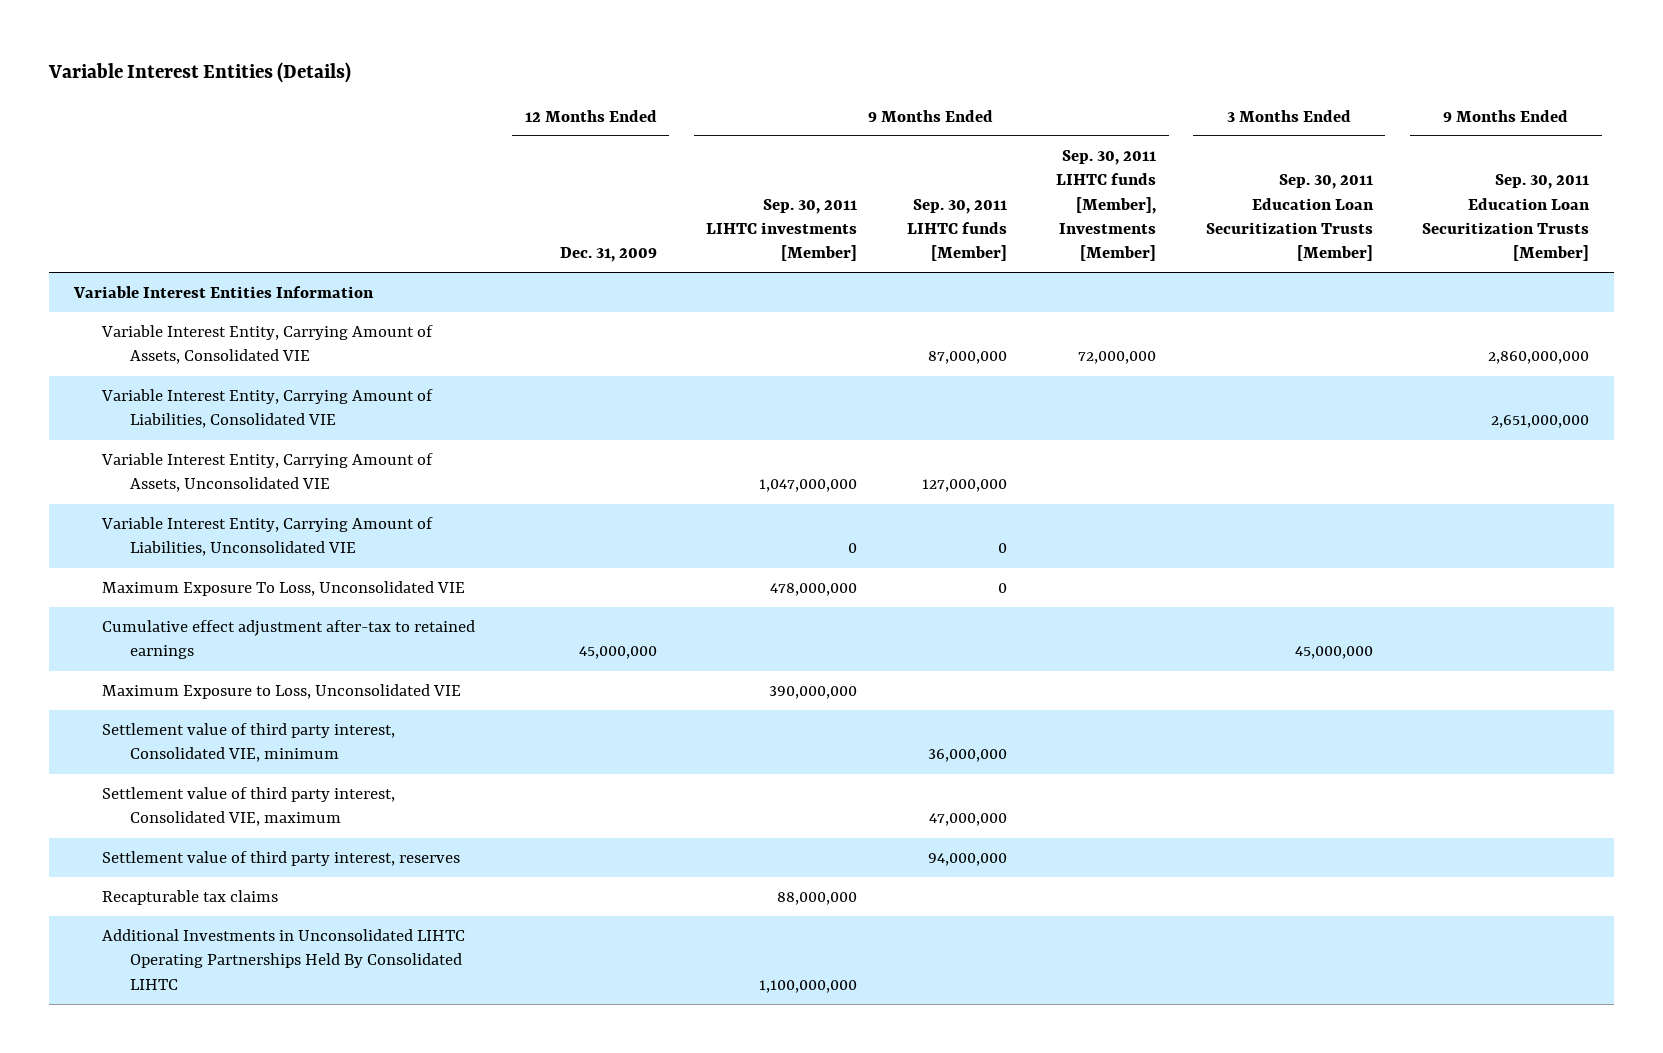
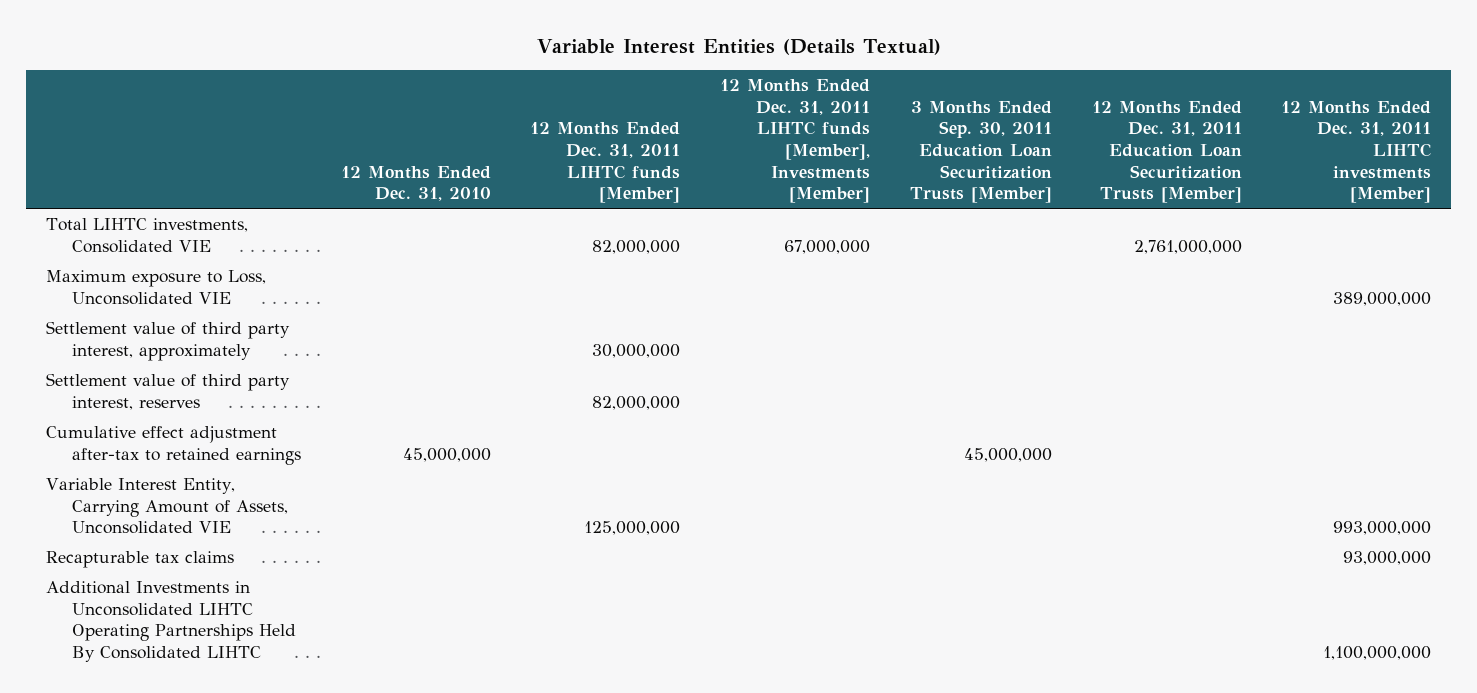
- Variable Interest Entities (Details)
+ Variable Interest Entities (Details Textual)
- | 12 Months Ended Dec. 31, 2009 | 9 Months Ended Sep. 30, 2011 LIHTC investments [Member] | 9 Months Ended Sep. 30, 2011 LIHTC funds [Member] | 9 Months Ended Sep. 30, 2011 LIHTC funds [Member], Investments [Member] | 3 Months Ended Sep. 30, 2011 Education Loan Securitization Trusts [Member] | 9 Months Ended Sep. 30, 2011 Education Loan Securitization Trusts [Member]
+ | 12 Months Ended Dec. 31, 2010 | 12 Months Ended Dec. 31, 2011 LIHTC funds [Member] | 12 Months Ended Dec. 31, 2011 LIHTC funds [Member], Investments [Member] | 3 Months Ended Sep. 30, 2011 Education Loan Securitization Trusts [Member] | 12 Months Ended Dec. 31, 2011 Education Loan Securitization Trusts [Member] | 12 Months Ended Dec. 31, 2011 LIHTC investments [Member]
- Variable Interest Entities Information
- Variable Interest Entity, Carrying Amount of Assets, Consolidated VIE | | | 87,000,000 | 72,000,000 | | 2,860,000,000
- Variable Interest Entity, Carrying Amount of Liabilities, Consolidated VIE | | | | | | 2,651,000,000
- Variable Interest Entity, Carrying Amount of Liabilities, Unconsolidated VIE | | 0 | 0 | | |
- Maximum Exposure To Loss, Unconsolidated VIE | | 478,000,000 | 0 | | |
- Maximum Exposure to Loss, Unconsolidated VIE | | 390,000,000 | | | |
- Settlement value of third party interest, Consolidated VIE, minimum | | | 36,000,000 | | |
- Settlement value of third party interest, Consolidated VIE, maximum | | | 47,000,000 | | |
+ Total LIHTC investments, Consolidated VIE | | 82,000,000 | 67,000,000 | | 2,761,000,000 |
+ Maximum exposure to Loss, Unconsolidated VIE | | | | | | 389,000,000
+ Settlement value of third party interest, approximately | | 30,000,000 | | | |
moved down: Cumulative effect adjustment after-tax to retained earnings | 45,000,000 | | | 45,000,000 | |
moved down: Variable Interest Entity, Carrying Amount of Assets, Unconsolidated VIE | | 125,000,000 | | | | 993,000,000

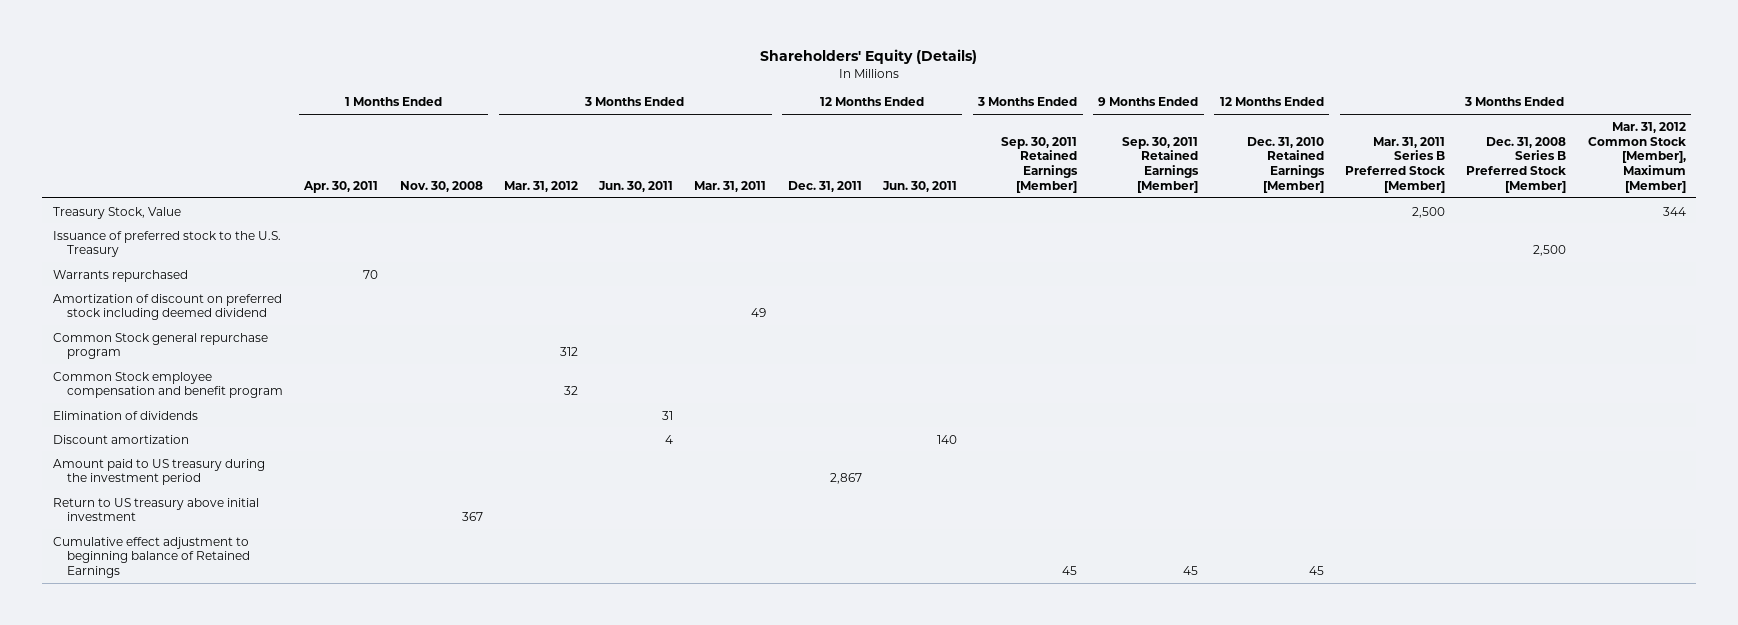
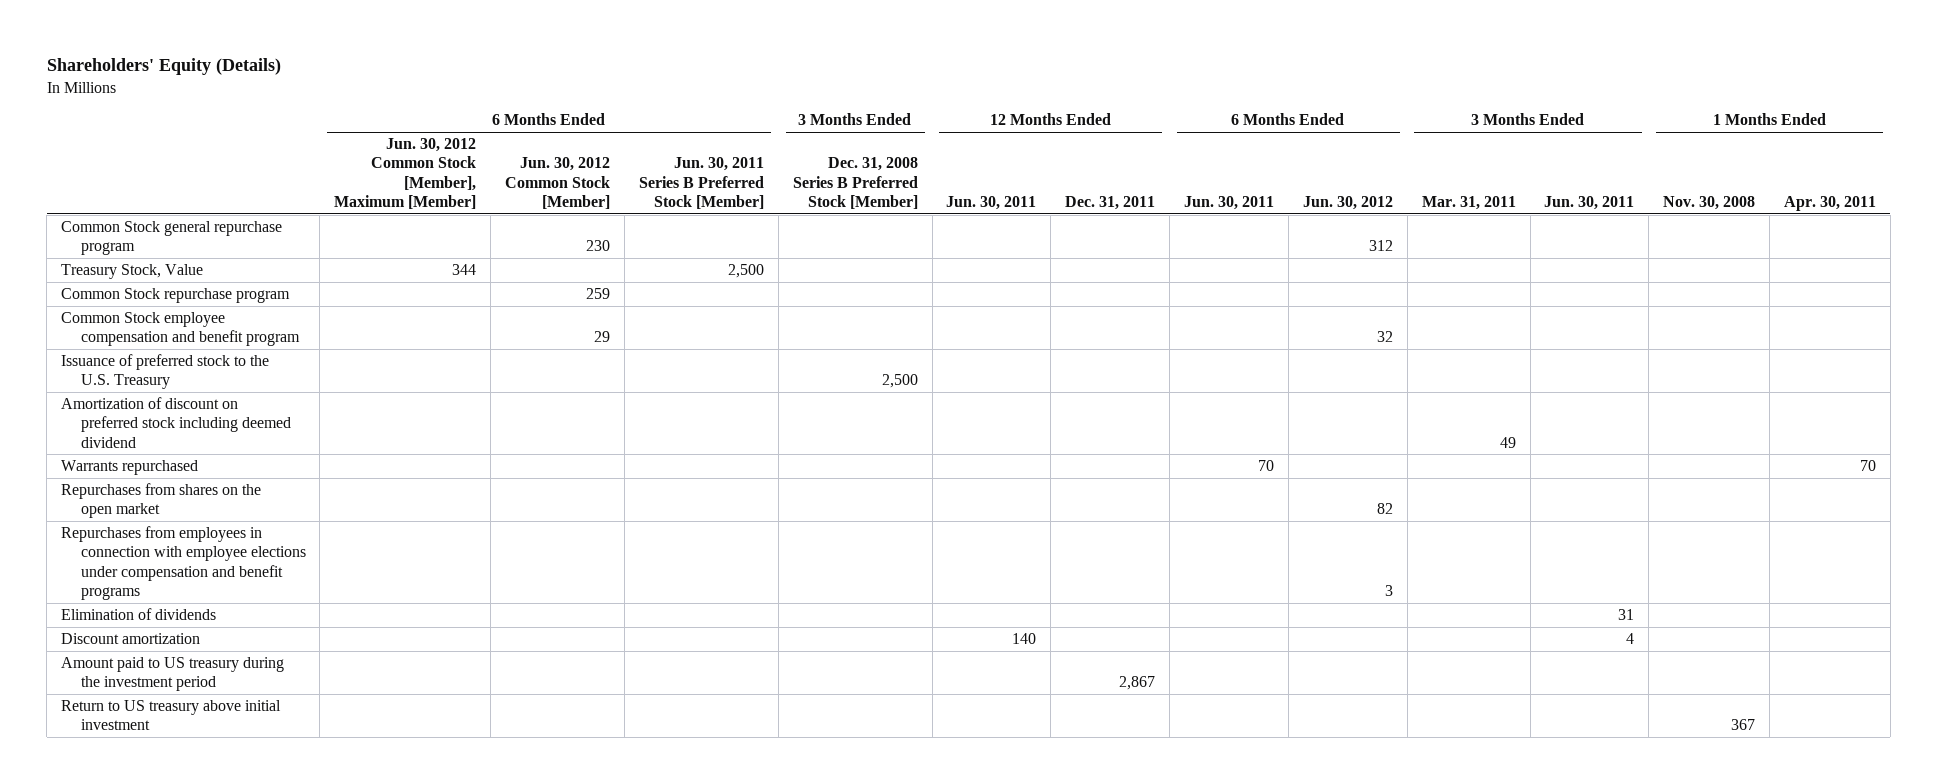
- | 1 Months Ended Apr. 30, 2011 | 1 Months Ended Nov. 30, 2008 | 3 Months Ended Mar. 31, 2012 | 3 Months Ended Jun. 30, 2011 | 3 Months Ended Mar. 31, 2011 | 12 Months Ended Dec. 31, 2011 | 12 Months Ended Jun. 30, 2011 | 3 Months Ended Sep. 30, 2011 Retained Earnings [Member] | 9 Months Ended Sep. 30, 2011 Retained Earnings [Member] | 12 Months Ended Dec. 31, 2010 Retained Earnings [Member] | 3 Months Ended Mar. 31, 2011 Series B Preferred Stock [Member] | 3 Months Ended Dec. 31, 2008 Series B Preferred Stock [Member] | 3 Months Ended Mar. 31, 2012 Common Stock [Member], Maximum [Member]
+ | 6 Months Ended Jun. 30, 2012 Common Stock [Member], Maximum [Member] | 6 Months Ended Jun. 30, 2012 Common Stock [Member] | 6 Months Ended Jun. 30, 2011 Series B Preferred Stock [Member] | 3 Months Ended Dec. 31, 2008 Series B Preferred Stock [Member] | 12 Months Ended Jun. 30, 2011 | 12 Months Ended Dec. 31, 2011 | 6 Months Ended Jun. 30, 2011 | 6 Months Ended Jun. 30, 2012 | 3 Months Ended Mar. 31, 2011 | 3 Months Ended Jun. 30, 2011 | 1 Months Ended Nov. 30, 2008 | 1 Months Ended Apr. 30, 2011
moved up: Common Stock general repurchase program | | 230 | | | | | | 312 | | | |
+ Common Stock repurchase program | | 259 | | | | | | | | | |
moved up: Common Stock employee compensation and benefit program | | 29 | | | | | | 32 | | | |
moved down: Warrants repurchased | | | | | | | 70 | | | | | 70
+ Repurchases from shares on the open market | | | | | | | | 82 | | | |
+ Repurchases from employees in connection with employee elections under compensation and benefit programs | | | | | | | | 3 | | | |
- Cumulative effect adjustment to beginning balance of Retained Earnings | | | | | | | | 45 | 45 | 45 | | |

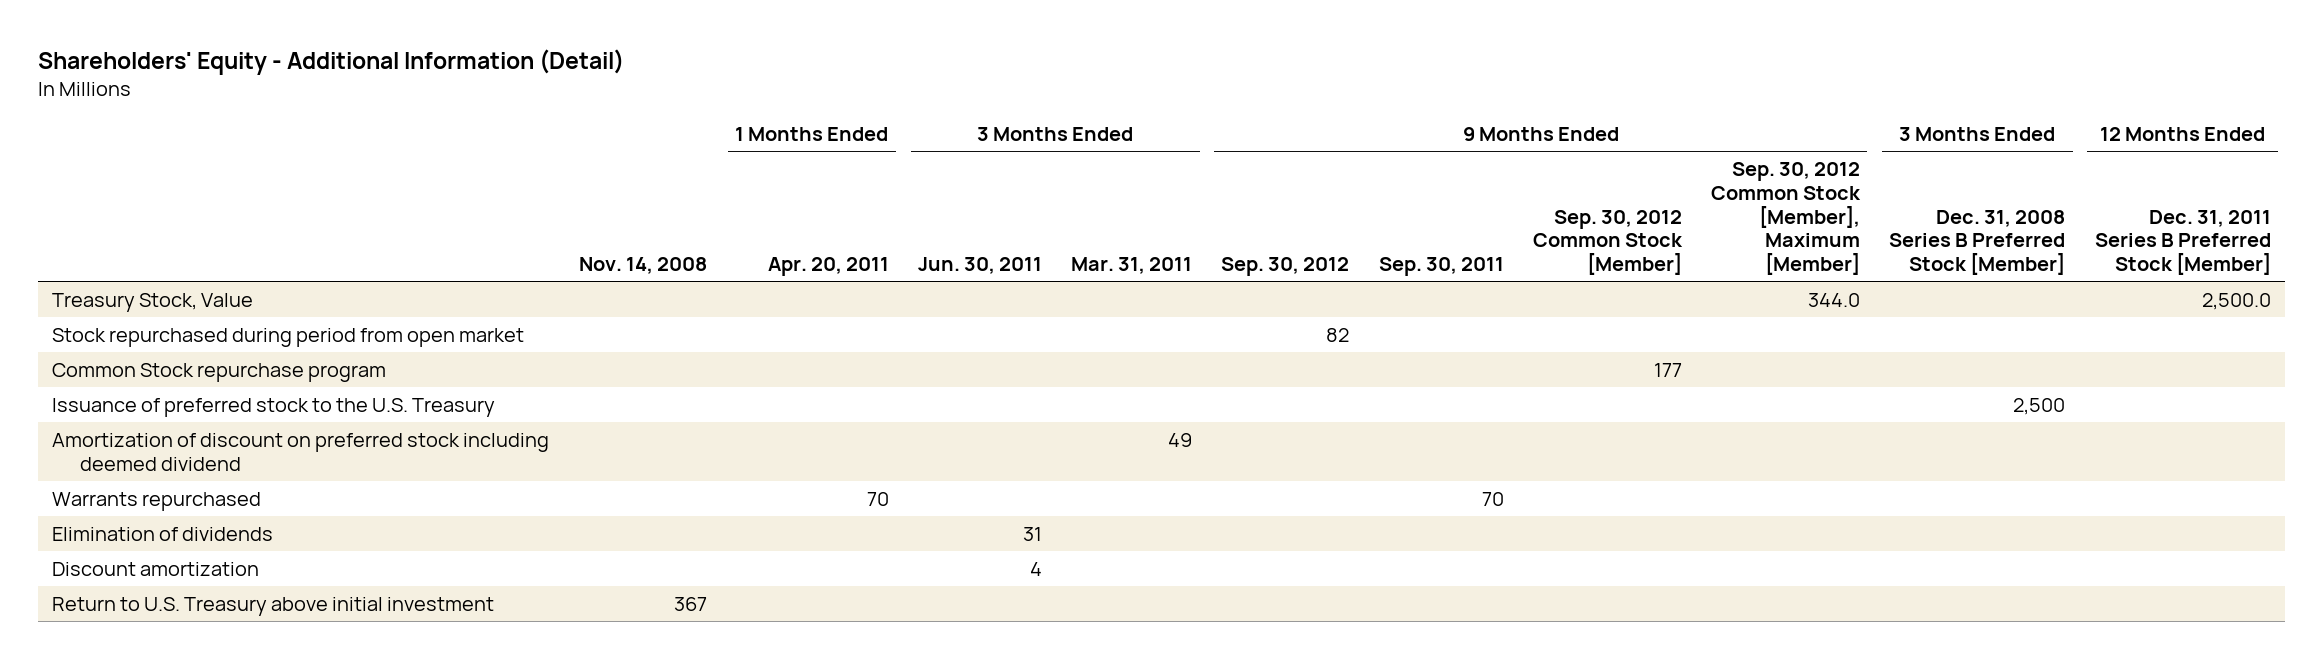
- Shareholders' Equity (Details)
+ Shareholders' Equity - Additional Information (Detail)
- | 6 Months Ended Jun. 30, 2012 Common Stock [Member], Maximum [Member] | 6 Months Ended Jun. 30, 2012 Common Stock [Member] | 6 Months Ended Jun. 30, 2011 Series B Preferred Stock [Member] | 3 Months Ended Dec. 31, 2008 Series B Preferred Stock [Member] | 12 Months Ended Jun. 30, 2011 | 12 Months Ended Dec. 31, 2011 | 6 Months Ended Jun. 30, 2011 | 6 Months Ended Jun. 30, 2012 | 3 Months Ended Mar. 31, 2011 | 3 Months Ended Jun. 30, 2011 | 1 Months Ended Nov. 30, 2008 | 1 Months Ended Apr. 30, 2011
+ | Nov. 14, 2008 | 1 Months Ended Apr. 20, 2011 | 3 Months Ended Jun. 30, 2011 | 3 Months Ended Mar. 31, 2011 | 9 Months Ended Sep. 30, 2012 | 9 Months Ended Sep. 30, 2011 | 9 Months Ended Sep. 30, 2012 Common Stock [Member] | 9 Months Ended Sep. 30, 2012 Common Stock [Member], Maximum [Member] | 3 Months Ended Dec. 31, 2008 Series B Preferred Stock [Member] | 12 Months Ended Dec. 31, 2011 Series B Preferred Stock [Member]
- Common Stock general repurchase program | | 230 | | | | | | 312 | | | |
+ Stock repurchased during period from open market | | | | | 82 | | | | |
- Common Stock employee compensation and benefit program | | 29 | | | | | | 32 | | | |
- Repurchases from shares on the open market | | | | | | | | 82 | | | |
- Repurchases from employees in connection with employee elections under compensation and benefit programs | | | | | | | | 3 | | | |
- Amount paid to US treasury during the investment period | | | | | | 2,867 | | | | | |
- Return to US treasury above initial investment | | | | | | | | | | | 367 |
+ Return to U.S. Treasury above initial investment | 367 | | | | | | | | |

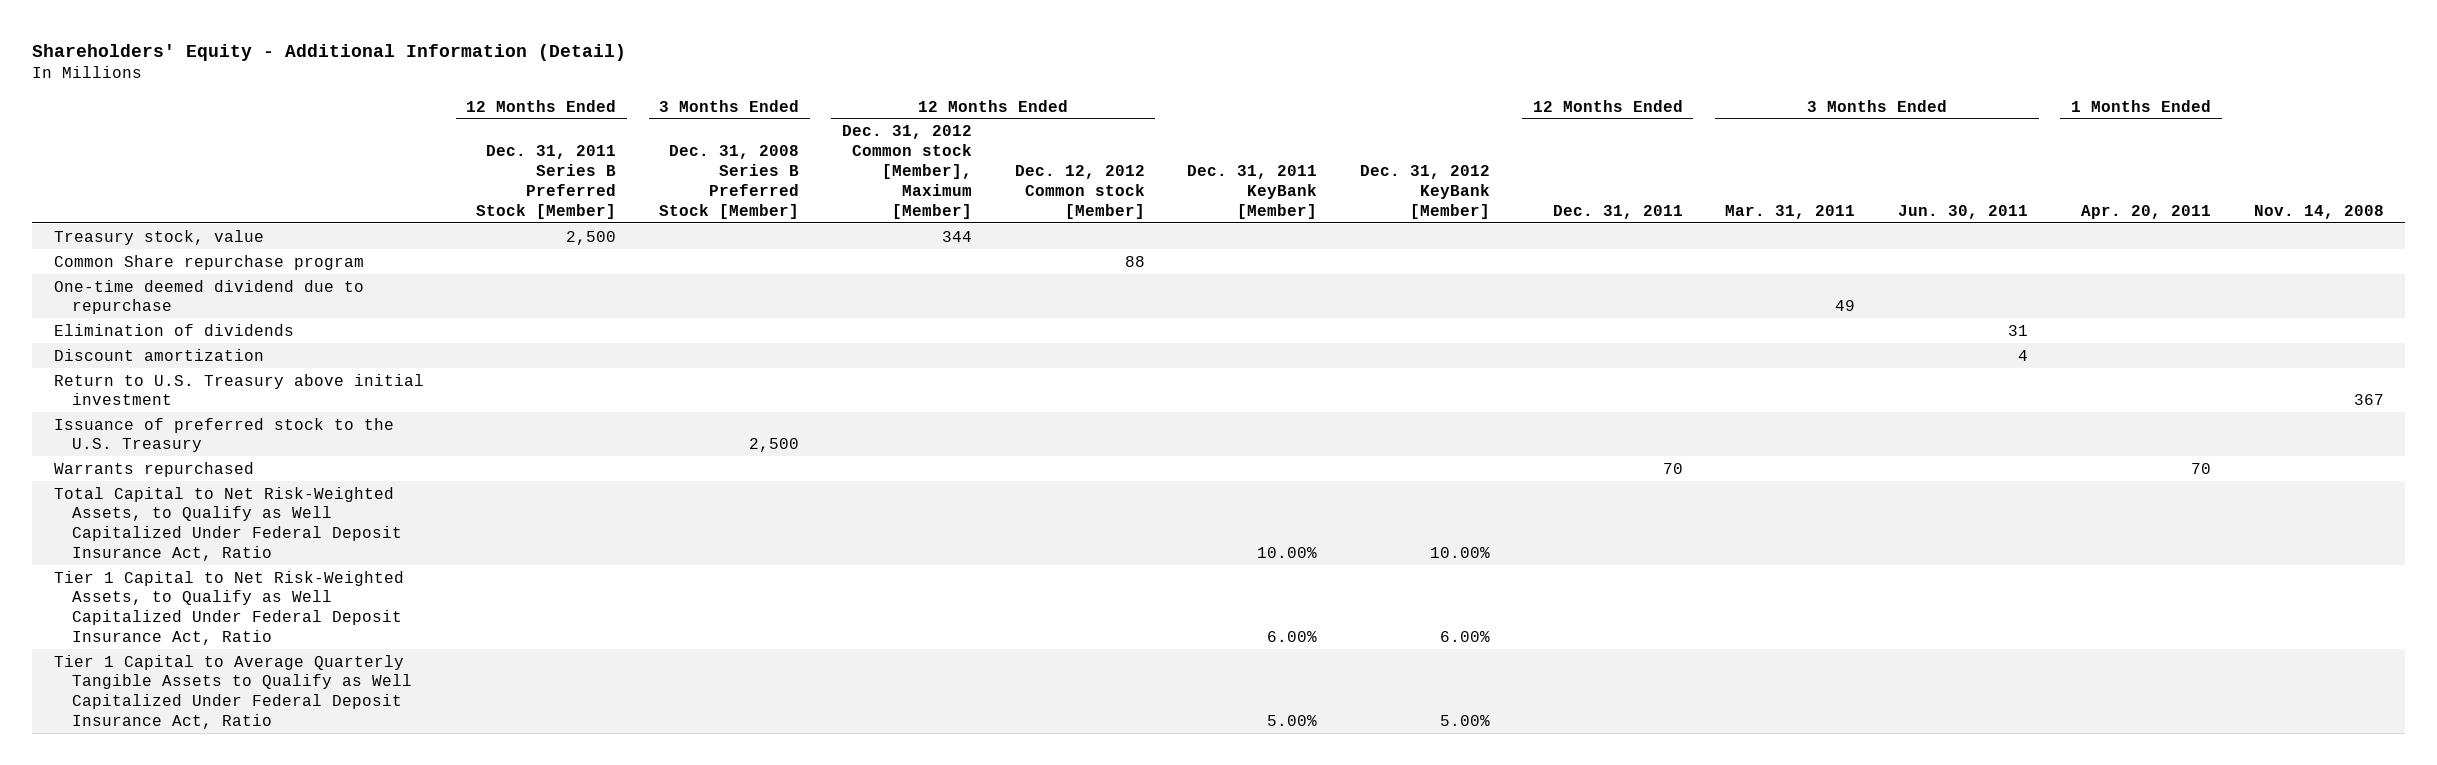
- | Nov. 14, 2008 | 1 Months Ended Apr. 20, 2011 | 3 Months Ended Jun. 30, 2011 | 3 Months Ended Mar. 31, 2011 | 9 Months Ended Sep. 30, 2012 | 9 Months Ended Sep. 30, 2011 | 9 Months Ended Sep. 30, 2012 Common Stock [Member] | 9 Months Ended Sep. 30, 2012 Common Stock [Member], Maximum [Member] | 3 Months Ended Dec. 31, 2008 Series B Preferred Stock [Member] | 12 Months Ended Dec. 31, 2011 Series B Preferred Stock [Member]
+ | 12 Months Ended Dec. 31, 2011 Series B Preferred Stock [Member] | 3 Months Ended Dec. 31, 2008 Series B Preferred Stock [Member] | 12 Months Ended Dec. 31, 2012 Common stock [Member], Maximum [Member] | 12 Months Ended Dec. 12, 2012 Common stock [Member] | Dec. 31, 2011 KeyBank [Member] | Dec. 31, 2012 KeyBank [Member] | 12 Months Ended Dec. 31, 2011 | 3 Months Ended Mar. 31, 2011 | 3 Months Ended Jun. 30, 2011 | 1 Months Ended Apr. 20, 2011 | Nov. 14, 2008
- Treasury Stock, Value | | | | | | | | 344.0 | | 2,500.0
- Stock repurchased during period from open market | | | | | 82 | | | | |
- Common Stock repurchase program | | | | | | | 177 | | |
- Amortization of discount on preferred stock including deemed dividend | | | | 49 | | | | | |
+ Treasury stock, value | 2,500 | | 344 | | | | | | | |
+ Common Share repurchase program | | | | 88 | | | | | | |
+ One-time deemed dividend due to repurchase | | | | | | | | 49 | | |
moved down: Issuance of preferred stock to the U.S. Treasury | | 2,500 | | | | | | | | |
moved down: Warrants repurchased | | | | | | | 70 | | | 70 |
+ Total Capital to Net Risk-Weighted Assets, to Qualify as Well Capitalized Under Federal Deposit Insurance Act, Ratio | | | | | 10.00% | 10.00% | | | | |
+ Tier 1 Capital to Net Risk-Weighted Assets, to Qualify as Well Capitalized Under Federal Deposit Insurance Act, Ratio | | | | | 6.00% | 6.00% | | | | |
+ Tier 1 Capital to Average Quarterly Tangible Assets to Qualify as Well Capitalized Under Federal Deposit Insurance Act, Ratio | | | | | 5.00% | 5.00% | | | | |

